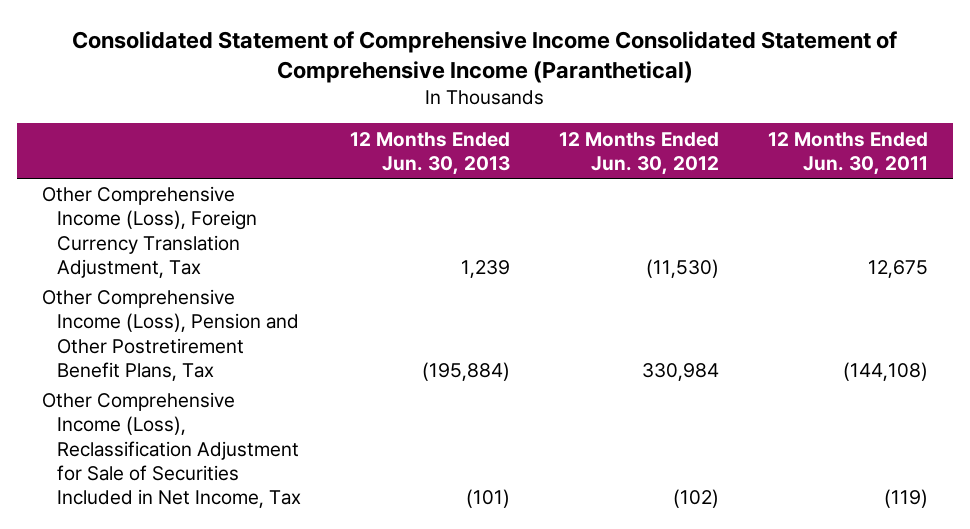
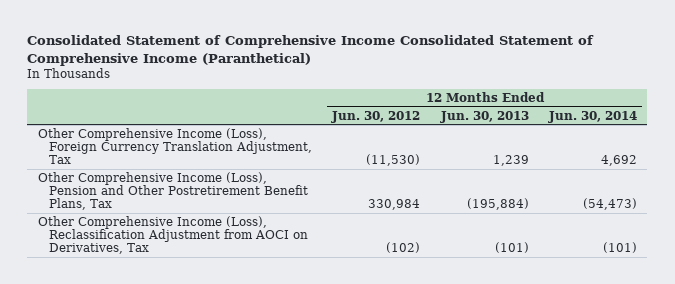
- | 12 Months Ended Jun. 30, 2013 | 12 Months Ended Jun. 30, 2012 | 12 Months Ended Jun. 30, 2011
+ | 12 Months Ended Jun. 30, 2012 | 12 Months Ended Jun. 30, 2013 | 12 Months Ended Jun. 30, 2014
- Other Comprehensive Income (Loss), Reclassification Adjustment for Sale of Securities Included in Net Income, Tax | (101) | (102) | (119)
+ Other Comprehensive Income (Loss), Reclassification Adjustment from AOCI on Derivatives, Tax | (102) | (101) | (101)

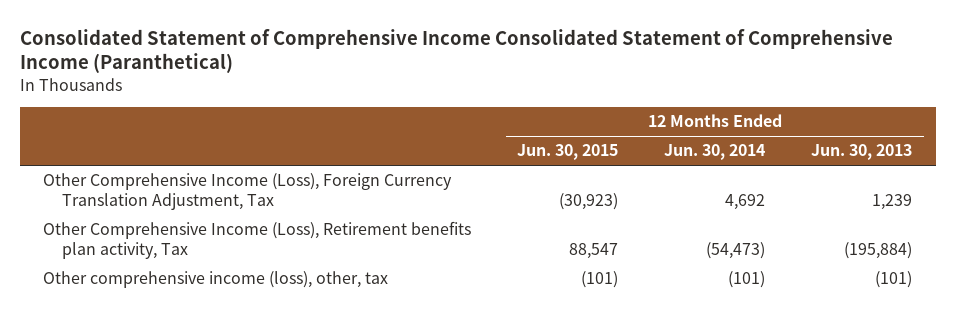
- | 12 Months Ended Jun. 30, 2012 | 12 Months Ended Jun. 30, 2013 | 12 Months Ended Jun. 30, 2014
+ | 12 Months Ended Jun. 30, 2015 | 12 Months Ended Jun. 30, 2014 | 12 Months Ended Jun. 30, 2013
- Other Comprehensive Income (Loss), Pension and Other Postretirement Benefit Plans, Tax | 330,984 | (195,884) | (54,473)
- Other Comprehensive Income (Loss), Reclassification Adjustment from AOCI on Derivatives, Tax | (102) | (101) | (101)
+ Other Comprehensive Income (Loss), Retirement benefits plan activity, Tax | 88,547 | (54,473) | (195,884)
+ Other comprehensive income (loss), other, tax | (101) | (101) | (101)

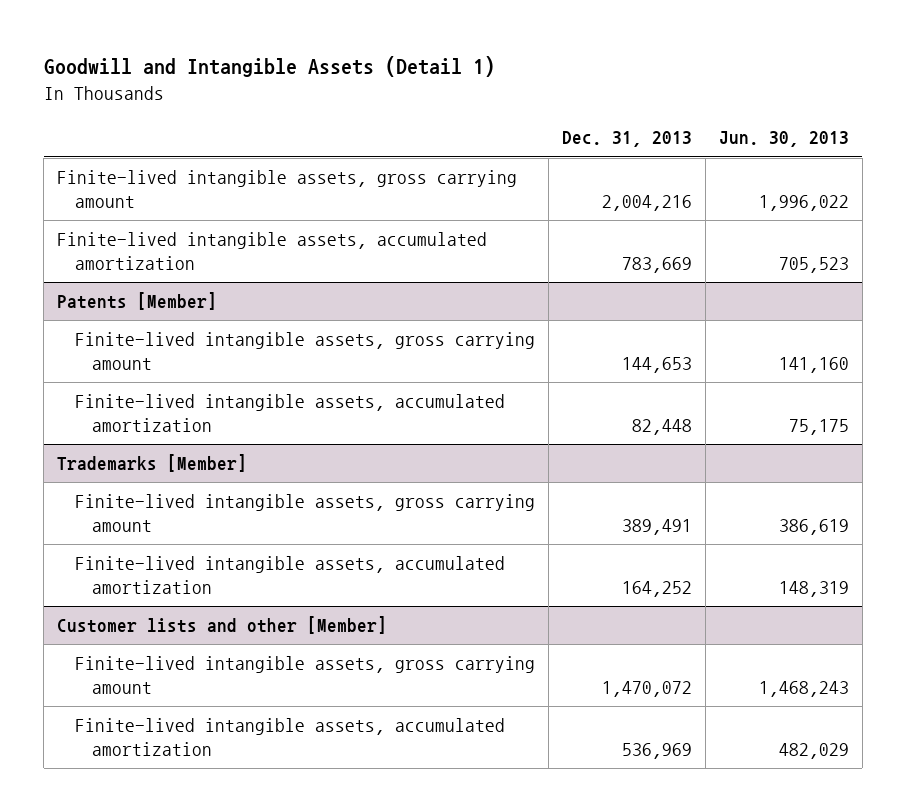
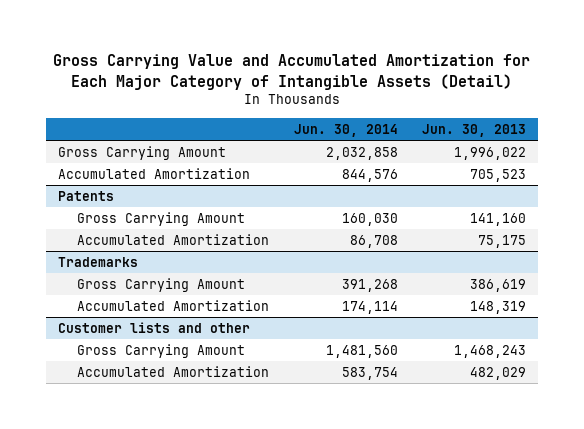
- Goodwill and Intangible Assets (Detail 1)
+ Gross Carrying Value and Accumulated Amortization for Each Major Category of Intangible Assets (Detail)
- | Dec. 31, 2013 | Jun. 30, 2013
+ | Jun. 30, 2014 | Jun. 30, 2013
- Finite-lived intangible assets, gross carrying amount | 2,004,216 | 1,996,022
- Finite-lived intangible assets, accumulated amortization | 783,669 | 705,523
- Patents [Member]
- Finite-lived intangible assets, gross carrying amount | 144,653 | 141,160
- Finite-lived intangible assets, accumulated amortization | 82,448 | 75,175
- Trademarks [Member]
- Finite-lived intangible assets, gross carrying amount | 389,491 | 386,619
- Finite-lived intangible assets, accumulated amortization | 164,252 | 148,319
- Customer lists and other [Member]
- Finite-lived intangible assets, gross carrying amount | 1,470,072 | 1,468,243
- Finite-lived intangible assets, accumulated amortization | 536,969 | 482,029
+ Gross Carrying Amount | 2,032,858 | 1,996,022
+ Accumulated Amortization | 844,576 | 705,523
+ Patents
+ Gross Carrying Amount | 160,030 | 141,160
+ Accumulated Amortization | 86,708 | 75,175
+ Trademarks
+ Gross Carrying Amount | 391,268 | 386,619
+ Accumulated Amortization | 174,114 | 148,319
+ Customer lists and other
+ Gross Carrying Amount | 1,481,560 | 1,468,243
+ Accumulated Amortization | 583,754 | 482,029

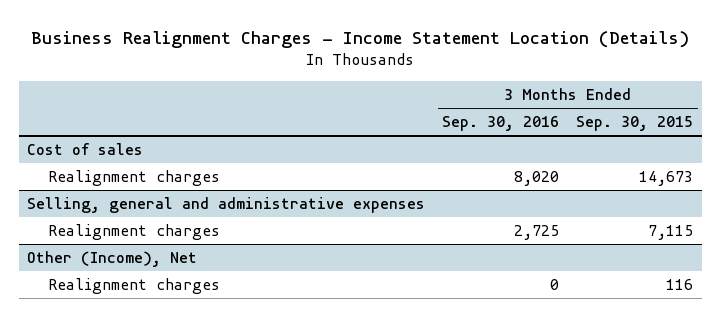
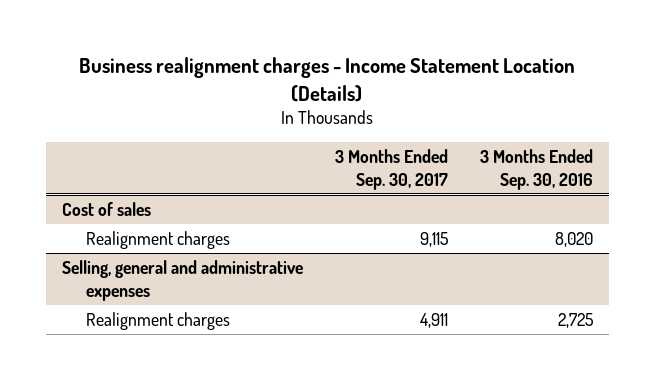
- Business Realignment Charges - Income Statement Location (Details)
+ Business realignment charges - Income Statement Location (Details)
- | 3 Months Ended Sep. 30, 2016 | 3 Months Ended Sep. 30, 2015
+ | 3 Months Ended Sep. 30, 2017 | 3 Months Ended Sep. 30, 2016
- Other (Income), Net
- Realignment charges | 0 | 116

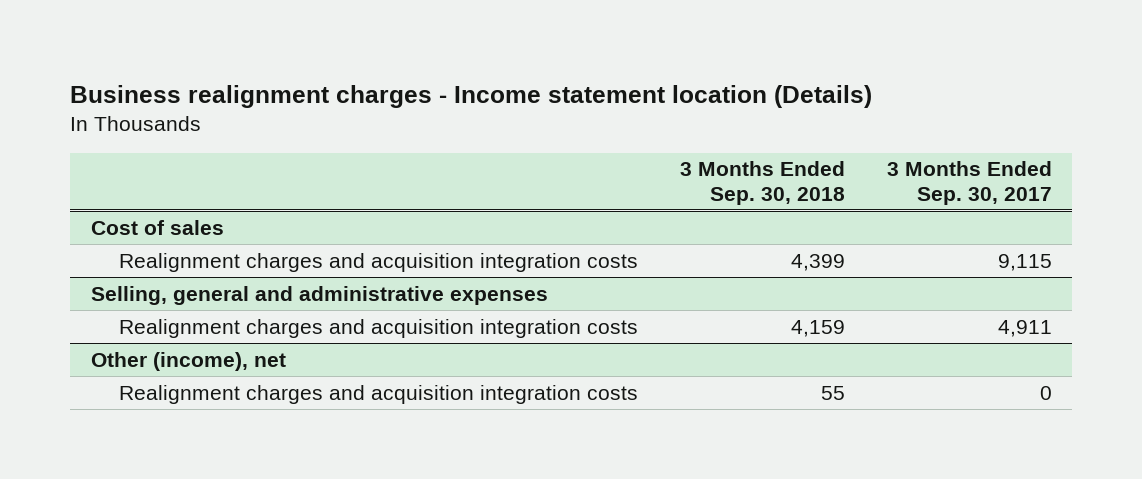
- Business realignment charges - Income Statement Location (Details)
+ Business realignment charges - Income statement location (Details)
- | 3 Months Ended Sep. 30, 2017 | 3 Months Ended Sep. 30, 2016
+ | 3 Months Ended Sep. 30, 2018 | 3 Months Ended Sep. 30, 2017
@ Cost of sales
- Realignment charges | 9,115 | 8,020
+ Realignment charges and acquisition integration costs | 4,399 | 9,115
@ Selling, general and administrative expenses
- Realignment charges | 4,911 | 2,725
+ Realignment charges and acquisition integration costs | 4,159 | 4,911
+ Other (income), net
+ Realignment charges and acquisition integration costs | 55 | 0

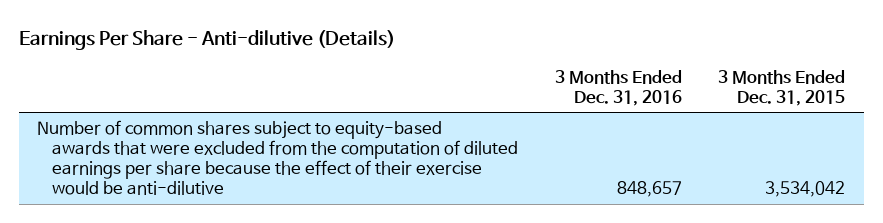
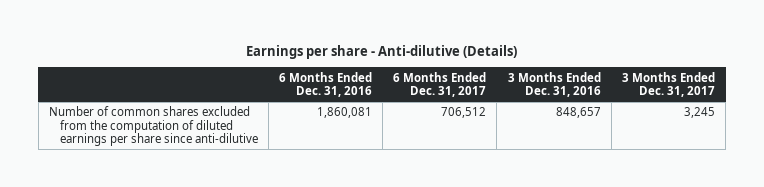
- Earnings Per Share - Anti-dilutive (Details)
+ Earnings per share - Anti-dilutive (Details)
- | 3 Months Ended Dec. 31, 2016 | 3 Months Ended Dec. 31, 2015
+ | 6 Months Ended Dec. 31, 2016 | 6 Months Ended Dec. 31, 2017 | 3 Months Ended Dec. 31, 2016 | 3 Months Ended Dec. 31, 2017
- Number of common shares subject to equity-based awards that were excluded from the computation of diluted earnings per share because the effect of their exercise would be anti-dilutive | 848,657 | 3,534,042
+ Number of common shares excluded from the computation of diluted earnings per share since anti-dilutive | 1,860,081 | 706,512 | 848,657 | 3,245

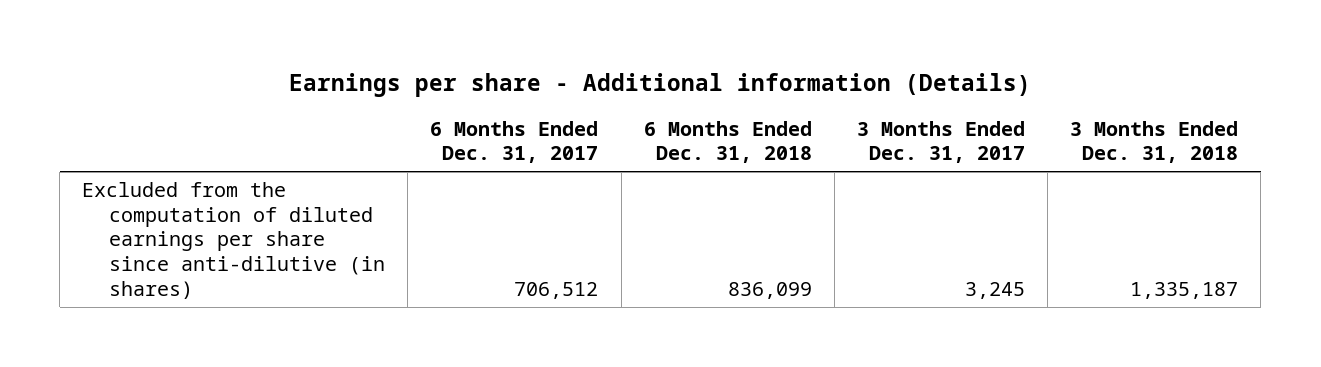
- Earnings per share - Anti-dilutive (Details)
+ Earnings per share - Additional information (Details)
- | 6 Months Ended Dec. 31, 2016 | 6 Months Ended Dec. 31, 2017 | 3 Months Ended Dec. 31, 2016 | 3 Months Ended Dec. 31, 2017
+ | 6 Months Ended Dec. 31, 2017 | 6 Months Ended Dec. 31, 2018 | 3 Months Ended Dec. 31, 2017 | 3 Months Ended Dec. 31, 2018
- Number of common shares excluded from the computation of diluted earnings per share since anti-dilutive | 1,860,081 | 706,512 | 848,657 | 3,245
+ Excluded from the computation of diluted earnings per share since anti-dilutive (in shares) | 706,512 | 836,099 | 3,245 | 1,335,187

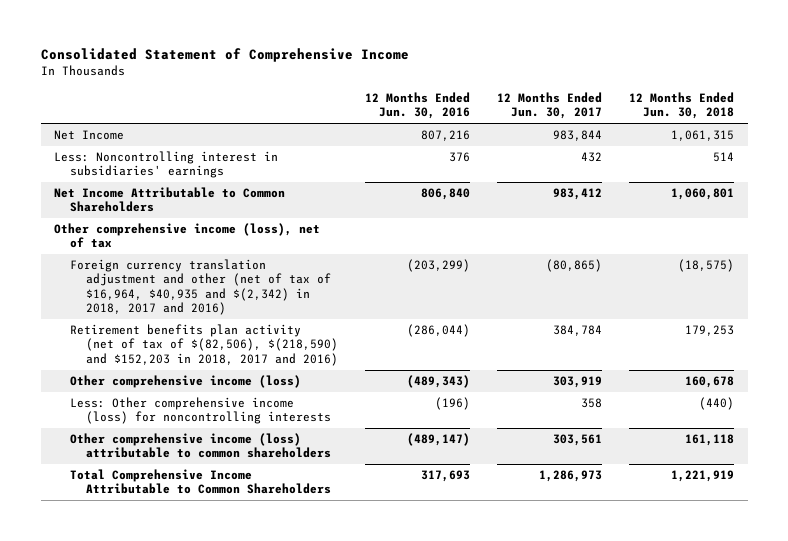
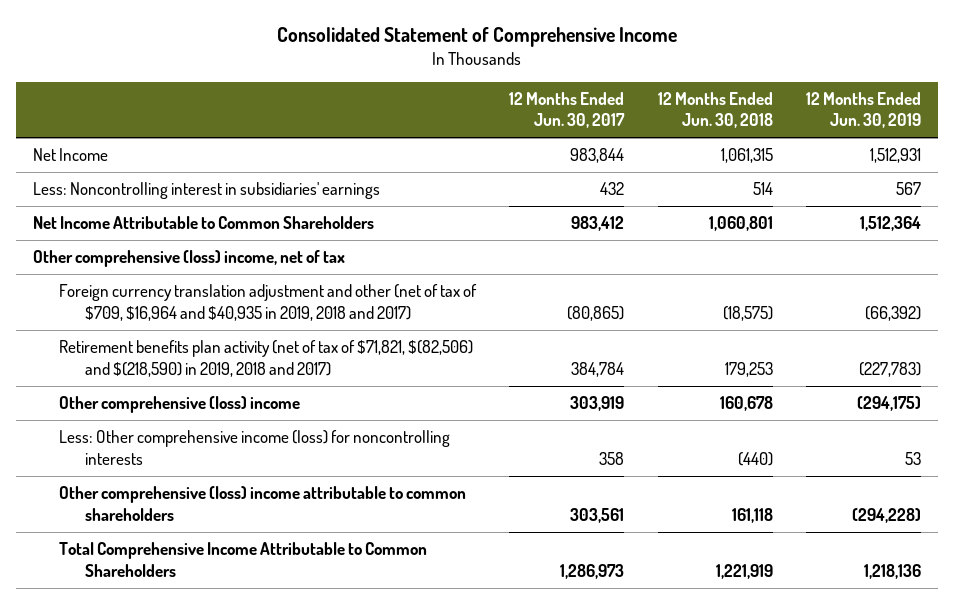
- | 12 Months Ended Jun. 30, 2016 | 12 Months Ended Jun. 30, 2017 | 12 Months Ended Jun. 30, 2018
+ | 12 Months Ended Jun. 30, 2017 | 12 Months Ended Jun. 30, 2018 | 12 Months Ended Jun. 30, 2019
- Other comprehensive income (loss), net of tax
- Foreign currency translation adjustment and other (net of tax of $16,964, $40,935 and $(2,342) in 2018, 2017 and 2016) | (203,299) | (80,865) | (18,575)
- Retirement benefits plan activity (net of tax of $(82,506), $(218,590) and $152,203 in 2018, 2017 and 2016) | (286,044) | 384,784 | 179,253
- Other comprehensive income (loss) | (489,343) | 303,919 | 160,678
+ Other comprehensive (loss) income, net of tax
+ Foreign currency translation adjustment and other (net of tax of $709, $16,964 and $40,935 in 2019, 2018 and 2017) | (80,865) | (18,575) | (66,392)
+ Retirement benefits plan activity (net of tax of $71,821, $(82,506) and $(218,590) in 2019, 2018 and 2017) | 384,784 | 179,253 | (227,783)
+ Other comprehensive (loss) income | 303,919 | 160,678 | (294,175)
- Other comprehensive income (loss) attributable to common shareholders | (489,147) | 303,561 | 161,118
+ Other comprehensive (loss) income attributable to common shareholders | 303,561 | 161,118 | (294,228)

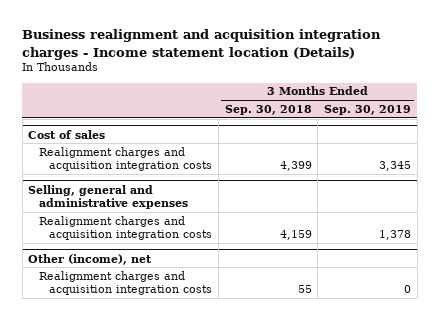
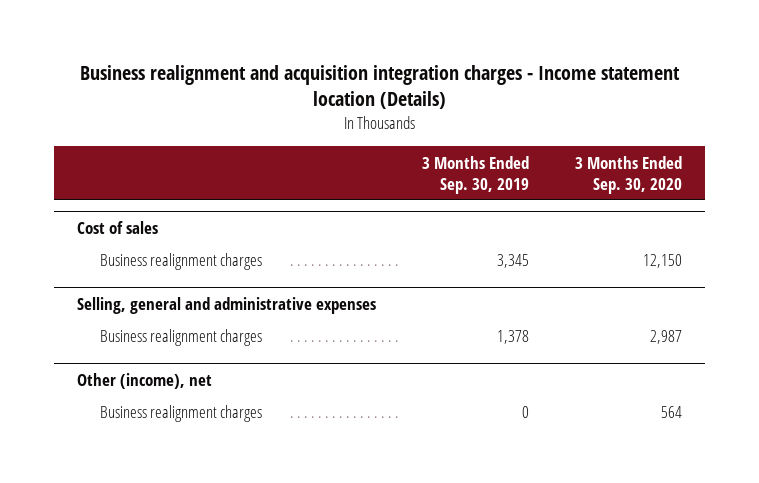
- | 3 Months Ended Sep. 30, 2018 | 3 Months Ended Sep. 30, 2019
+ | 3 Months Ended Sep. 30, 2019 | 3 Months Ended Sep. 30, 2020
@ Cost of sales
- Realignment charges and acquisition integration costs | 4,399 | 3,345
+ Business realignment charges | 3,345 | 12,150
@ Selling, general and administrative expenses
- Realignment charges and acquisition integration costs | 4,159 | 1,378
+ Business realignment charges | 1,378 | 2,987
@ Other (income), net
- Realignment charges and acquisition integration costs | 55 | 0
+ Business realignment charges | 0 | 564

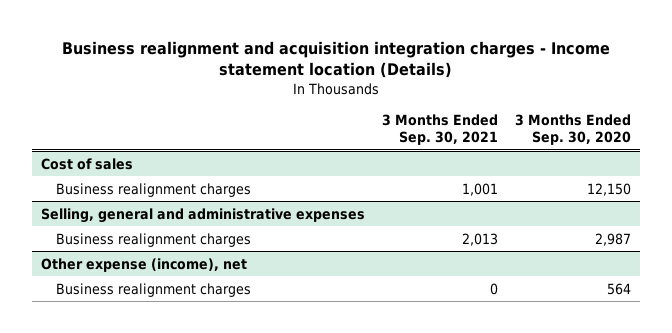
- | 3 Months Ended Sep. 30, 2019 | 3 Months Ended Sep. 30, 2020
+ | 3 Months Ended Sep. 30, 2021 | 3 Months Ended Sep. 30, 2020
- Other (income), net
+ Other expense (income), net

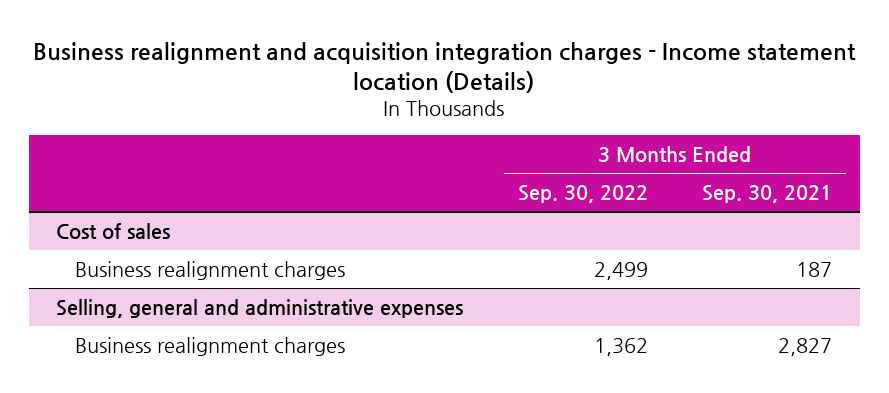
- | 3 Months Ended Sep. 30, 2021 | 3 Months Ended Sep. 30, 2020
+ | 3 Months Ended Sep. 30, 2022 | 3 Months Ended Sep. 30, 2021
@ Cost of sales
- Business realignment charges | 1,001 | 12,150
+ Business realignment charges | 2,499 | 187
@ Selling, general and administrative expenses
- Business realignment charges | 2,013 | 2,987
- Other expense (income), net
- Business realignment charges | 0 | 564
@ Selling, general and administrative expenses
+ Business realignment charges | 1,362 | 2,827

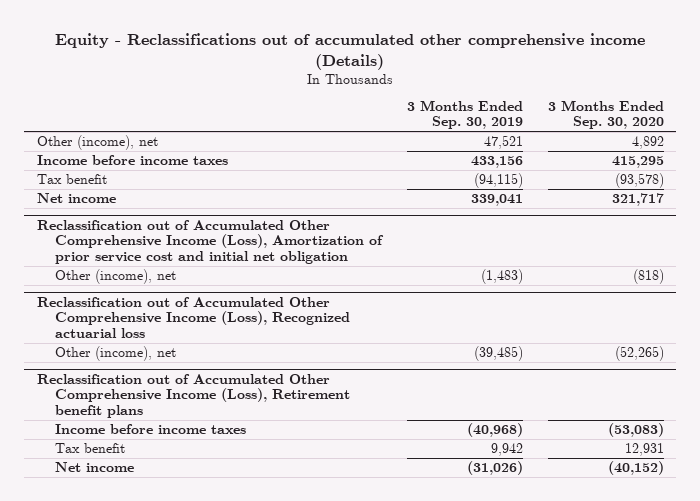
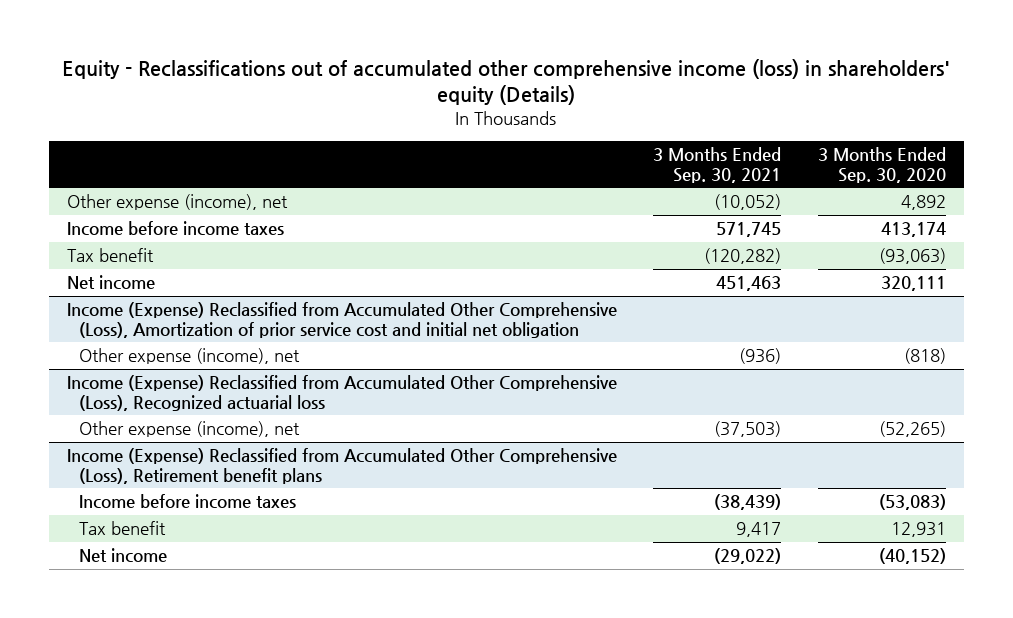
- Equity - Reclassifications out of accumulated other comprehensive income (Details)
+ Equity - Reclassifications out of accumulated other comprehensive income (loss) in shareholders' equity (Details)
- | 3 Months Ended Sep. 30, 2019 | 3 Months Ended Sep. 30, 2020
+ | 3 Months Ended Sep. 30, 2021 | 3 Months Ended Sep. 30, 2020
- Other (income), net | 47,521 | 4,892
- Income before income taxes | 433,156 | 415,295
- Tax benefit | (94,115) | (93,578)
- Net income | 339,041 | 321,717
- Reclassification out of Accumulated Other Comprehensive Income (Loss), Amortization of prior service cost and initial net obligation
- Other (income), net | (1,483) | (818)
- Reclassification out of Accumulated Other Comprehensive Income (Loss), Recognized actuarial loss
- Other (income), net | (39,485) | (52,265)
- Reclassification out of Accumulated Other Comprehensive Income (Loss), Retirement benefit plans
+ Other expense (income), net | (10,052) | 4,892
+ Income before income taxes | 571,745 | 413,174
+ Tax benefit | (120,282) | (93,063)
+ Net income | 451,463 | 320,111
+ Income (Expense) Reclassified from Accumulated Other Comprehensive (Loss), Amortization of prior service cost and initial net obligation
+ Other expense (income), net | (936) | (818)
+ Income (Expense) Reclassified from Accumulated Other Comprehensive (Loss), Recognized actuarial loss
+ Other expense (income), net | (37,503) | (52,265)
+ Income (Expense) Reclassified from Accumulated Other Comprehensive (Loss), Retirement benefit plans

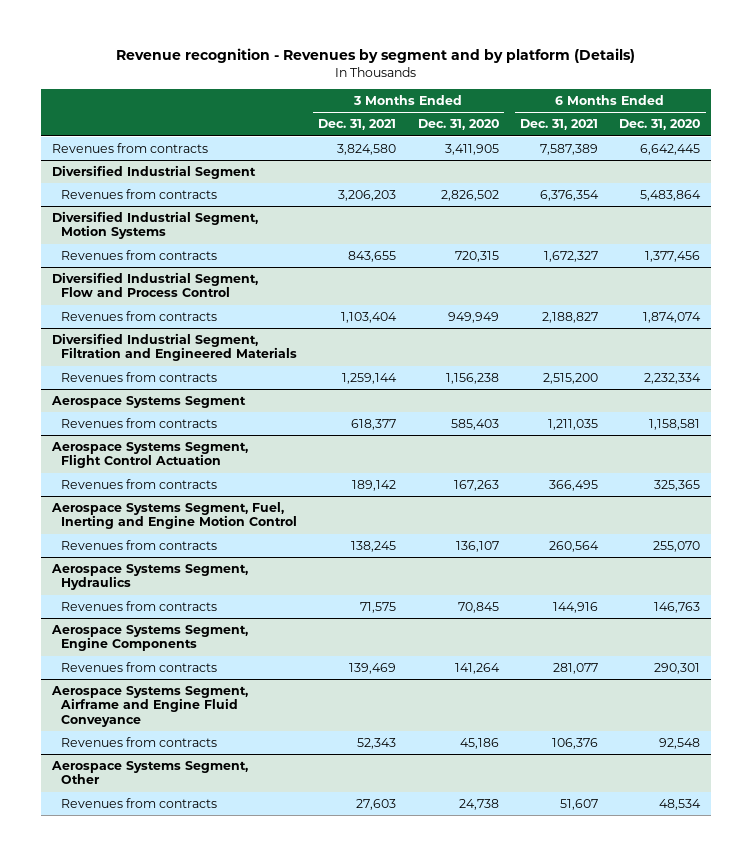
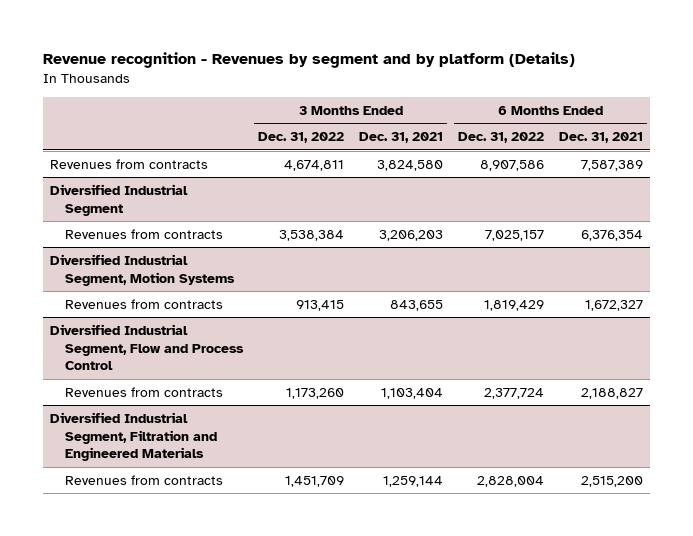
- | 3 Months Ended Dec. 31, 2021 | 3 Months Ended Dec. 31, 2020 | 6 Months Ended Dec. 31, 2021 | 6 Months Ended Dec. 31, 2020
+ | 3 Months Ended Dec. 31, 2022 | 3 Months Ended Dec. 31, 2021 | 6 Months Ended Dec. 31, 2022 | 6 Months Ended Dec. 31, 2021
- Aerospace Systems Segment
- Revenues from contracts | 618,377 | 585,403 | 1,211,035 | 1,158,581
- Aerospace Systems Segment, Flight Control Actuation
- Revenues from contracts | 189,142 | 167,263 | 366,495 | 325,365
- Aerospace Systems Segment, Fuel, Inerting and Engine Motion Control
- Revenues from contracts | 138,245 | 136,107 | 260,564 | 255,070
- Aerospace Systems Segment, Hydraulics
- Revenues from contracts | 71,575 | 70,845 | 144,916 | 146,763
- Aerospace Systems Segment, Engine Components
- Revenues from contracts | 139,469 | 141,264 | 281,077 | 290,301
- Aerospace Systems Segment, Airframe and Engine Fluid Conveyance
- Revenues from contracts | 52,343 | 45,186 | 106,376 | 92,548
- Aerospace Systems Segment, Other
- Revenues from contracts | 27,603 | 24,738 | 51,607 | 48,534

